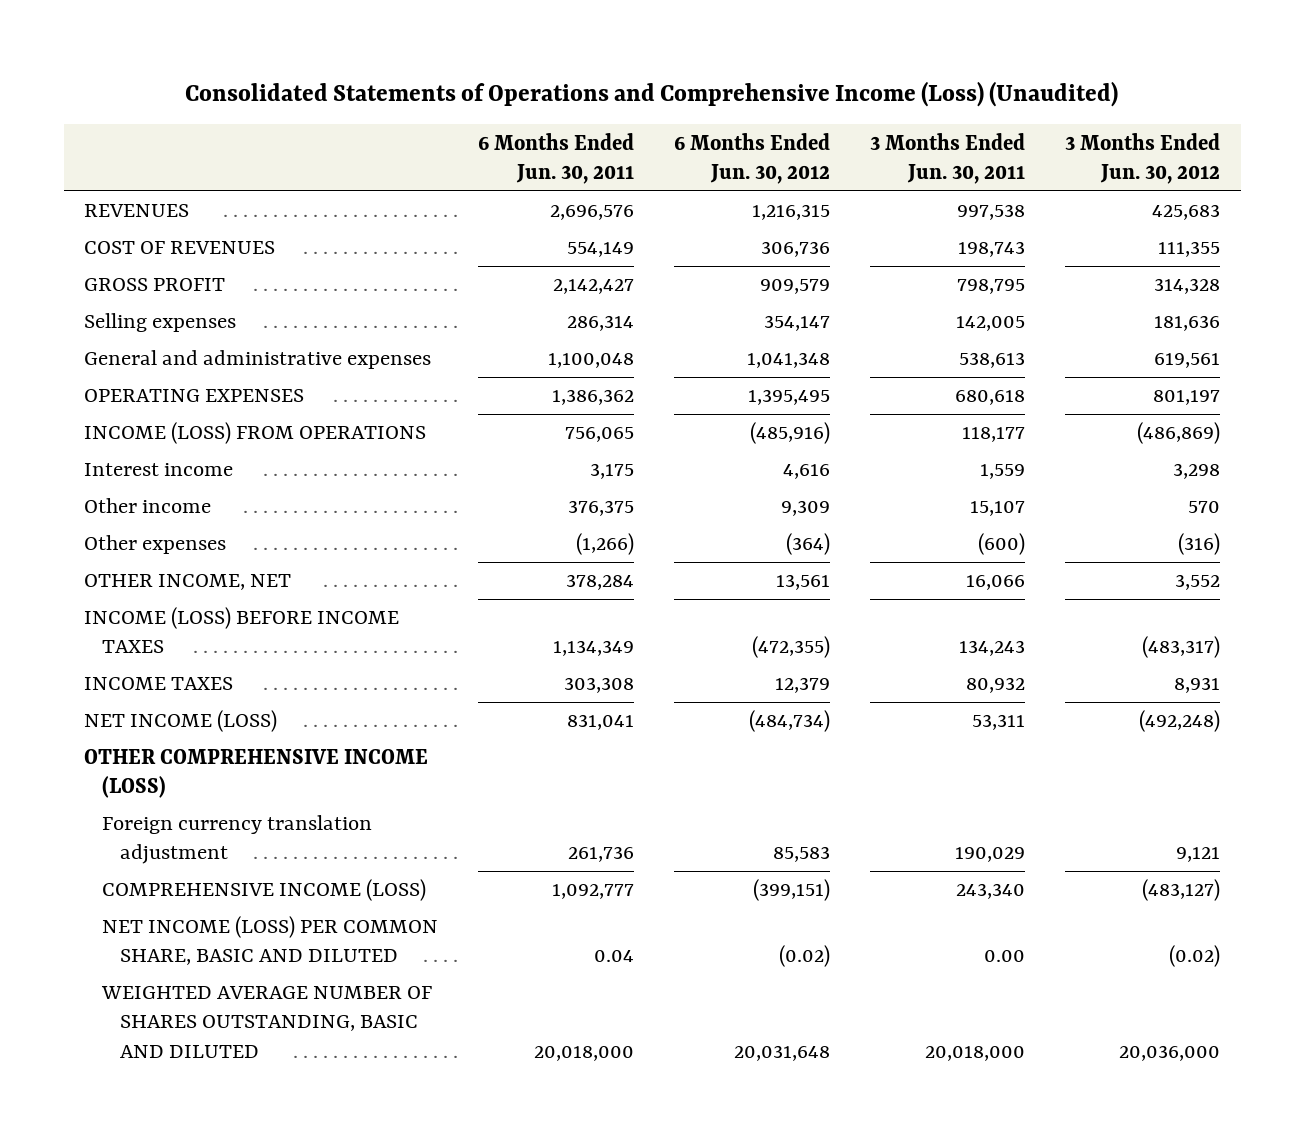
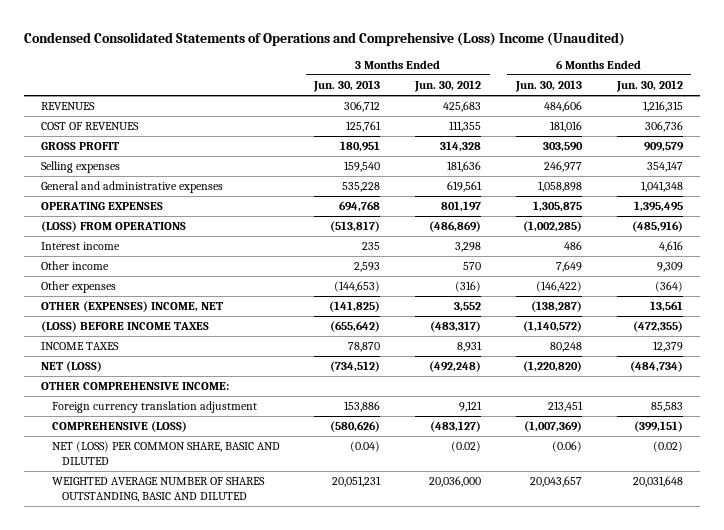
- Consolidated Statements of Operations and Comprehensive Income (Loss) (Unaudited)
+ Condensed Consolidated Statements of Operations and Comprehensive (Loss) Income (Unaudited)
- | 6 Months Ended Jun. 30, 2011 | 6 Months Ended Jun. 30, 2012 | 3 Months Ended Jun. 30, 2011 | 3 Months Ended Jun. 30, 2012
+ | 3 Months Ended Jun. 30, 2013 | 3 Months Ended Jun. 30, 2012 | 6 Months Ended Jun. 30, 2013 | 6 Months Ended Jun. 30, 2012
- INCOME (LOSS) FROM OPERATIONS | 756,065 | (485,916) | 118,177 | (486,869)
+ (LOSS) FROM OPERATIONS | (513,817) | (486,869) | (1,002,285) | (485,916)
- OTHER INCOME, NET | 378,284 | 13,561 | 16,066 | 3,552
- INCOME (LOSS) BEFORE INCOME TAXES | 1,134,349 | (472,355) | 134,243 | (483,317)
+ OTHER (EXPENSES) INCOME, NET | (141,825) | 3,552 | (138,287) | 13,561
+ (LOSS) BEFORE INCOME TAXES | (655,642) | (483,317) | (1,140,572) | (472,355)
- NET INCOME (LOSS) | 831,041 | (484,734) | 53,311 | (492,248)
- OTHER COMPREHENSIVE INCOME (LOSS)
+ NET (LOSS) | (734,512) | (492,248) | (1,220,820) | (484,734)
+ OTHER COMPREHENSIVE INCOME:
- COMPREHENSIVE INCOME (LOSS) | 1,092,777 | (399,151) | 243,340 | (483,127)
- NET INCOME (LOSS) PER COMMON SHARE, BASIC AND DILUTED | 0.04 | (0.02) | 0.00 | (0.02)
+ COMPREHENSIVE (LOSS) | (580,626) | (483,127) | (1,007,369) | (399,151)
+ NET (LOSS) PER COMMON SHARE, BASIC AND DILUTED | (0.04) | (0.02) | (0.06) | (0.02)

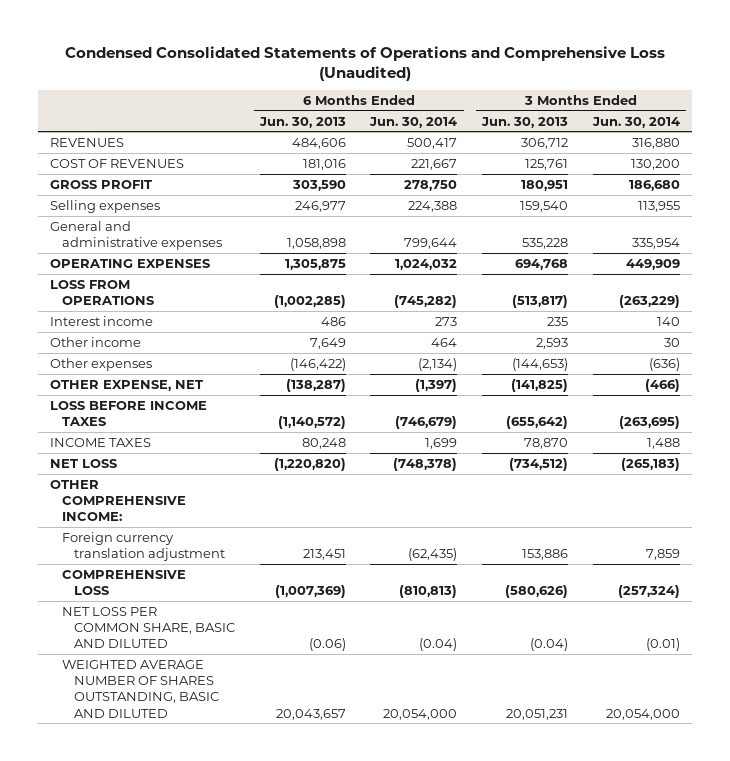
- Condensed Consolidated Statements of Operations and Comprehensive (Loss) Income (Unaudited)
+ Condensed Consolidated Statements of Operations and Comprehensive Loss (Unaudited)
- | 3 Months Ended Jun. 30, 2013 | 3 Months Ended Jun. 30, 2012 | 6 Months Ended Jun. 30, 2013 | 6 Months Ended Jun. 30, 2012
+ | 6 Months Ended Jun. 30, 2013 | 6 Months Ended Jun. 30, 2014 | 3 Months Ended Jun. 30, 2013 | 3 Months Ended Jun. 30, 2014
- (LOSS) FROM OPERATIONS | (513,817) | (486,869) | (1,002,285) | (485,916)
+ LOSS FROM OPERATIONS | (1,002,285) | (745,282) | (513,817) | (263,229)
- OTHER (EXPENSES) INCOME, NET | (141,825) | 3,552 | (138,287) | 13,561
- (LOSS) BEFORE INCOME TAXES | (655,642) | (483,317) | (1,140,572) | (472,355)
+ OTHER EXPENSE, NET | (138,287) | (1,397) | (141,825) | (466)
+ LOSS BEFORE INCOME TAXES | (1,140,572) | (746,679) | (655,642) | (263,695)
- NET (LOSS) | (734,512) | (492,248) | (1,220,820) | (484,734)
+ NET LOSS | (1,220,820) | (748,378) | (734,512) | (265,183)
- COMPREHENSIVE (LOSS) | (580,626) | (483,127) | (1,007,369) | (399,151)
- NET (LOSS) PER COMMON SHARE, BASIC AND DILUTED | (0.04) | (0.02) | (0.06) | (0.02)
+ COMPREHENSIVE LOSS | (1,007,369) | (810,813) | (580,626) | (257,324)
+ NET LOSS PER COMMON SHARE, BASIC AND DILUTED | (0.06) | (0.04) | (0.04) | (0.01)

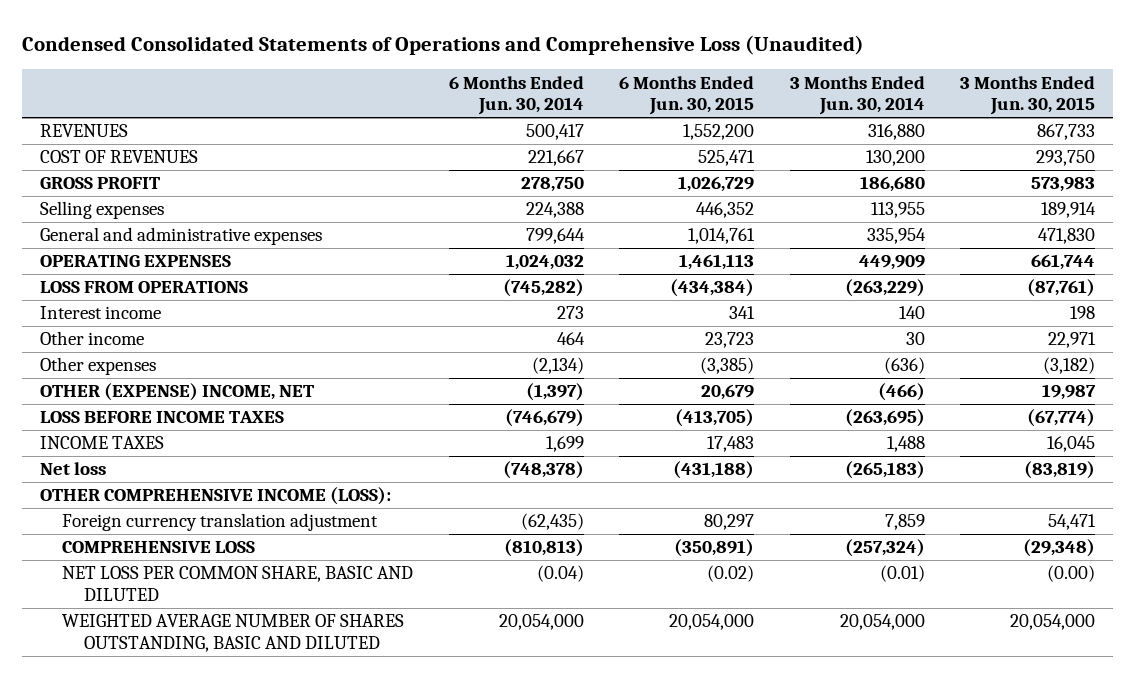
- | 6 Months Ended Jun. 30, 2013 | 6 Months Ended Jun. 30, 2014 | 3 Months Ended Jun. 30, 2013 | 3 Months Ended Jun. 30, 2014
+ | 6 Months Ended Jun. 30, 2014 | 6 Months Ended Jun. 30, 2015 | 3 Months Ended Jun. 30, 2014 | 3 Months Ended Jun. 30, 2015
- OTHER EXPENSE, NET | (138,287) | (1,397) | (141,825) | (466)
+ OTHER (EXPENSE) INCOME, NET | (1,397) | 20,679 | (466) | 19,987
- NET LOSS | (1,220,820) | (748,378) | (734,512) | (265,183)
- OTHER COMPREHENSIVE INCOME:
+ Net loss | (748,378) | (431,188) | (265,183) | (83,819)
+ OTHER COMPREHENSIVE INCOME (LOSS):

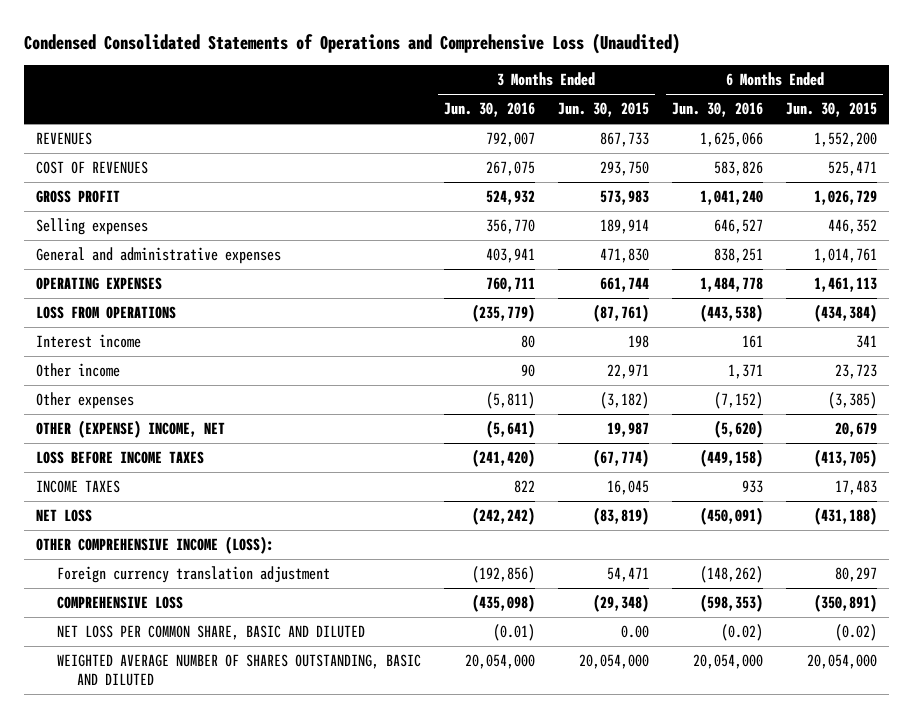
- | 6 Months Ended Jun. 30, 2014 | 6 Months Ended Jun. 30, 2015 | 3 Months Ended Jun. 30, 2014 | 3 Months Ended Jun. 30, 2015
+ | 3 Months Ended Jun. 30, 2016 | 3 Months Ended Jun. 30, 2015 | 6 Months Ended Jun. 30, 2016 | 6 Months Ended Jun. 30, 2015
- Net loss | (748,378) | (431,188) | (265,183) | (83,819)
+ NET LOSS | (242,242) | (83,819) | (450,091) | (431,188)
- NET LOSS PER COMMON SHARE, BASIC AND DILUTED | (0.04) | (0.02) | (0.01) | (0.00)
+ NET LOSS PER COMMON SHARE, BASIC AND DILUTED | (0.01) | 0.00 | (0.02) | (0.02)

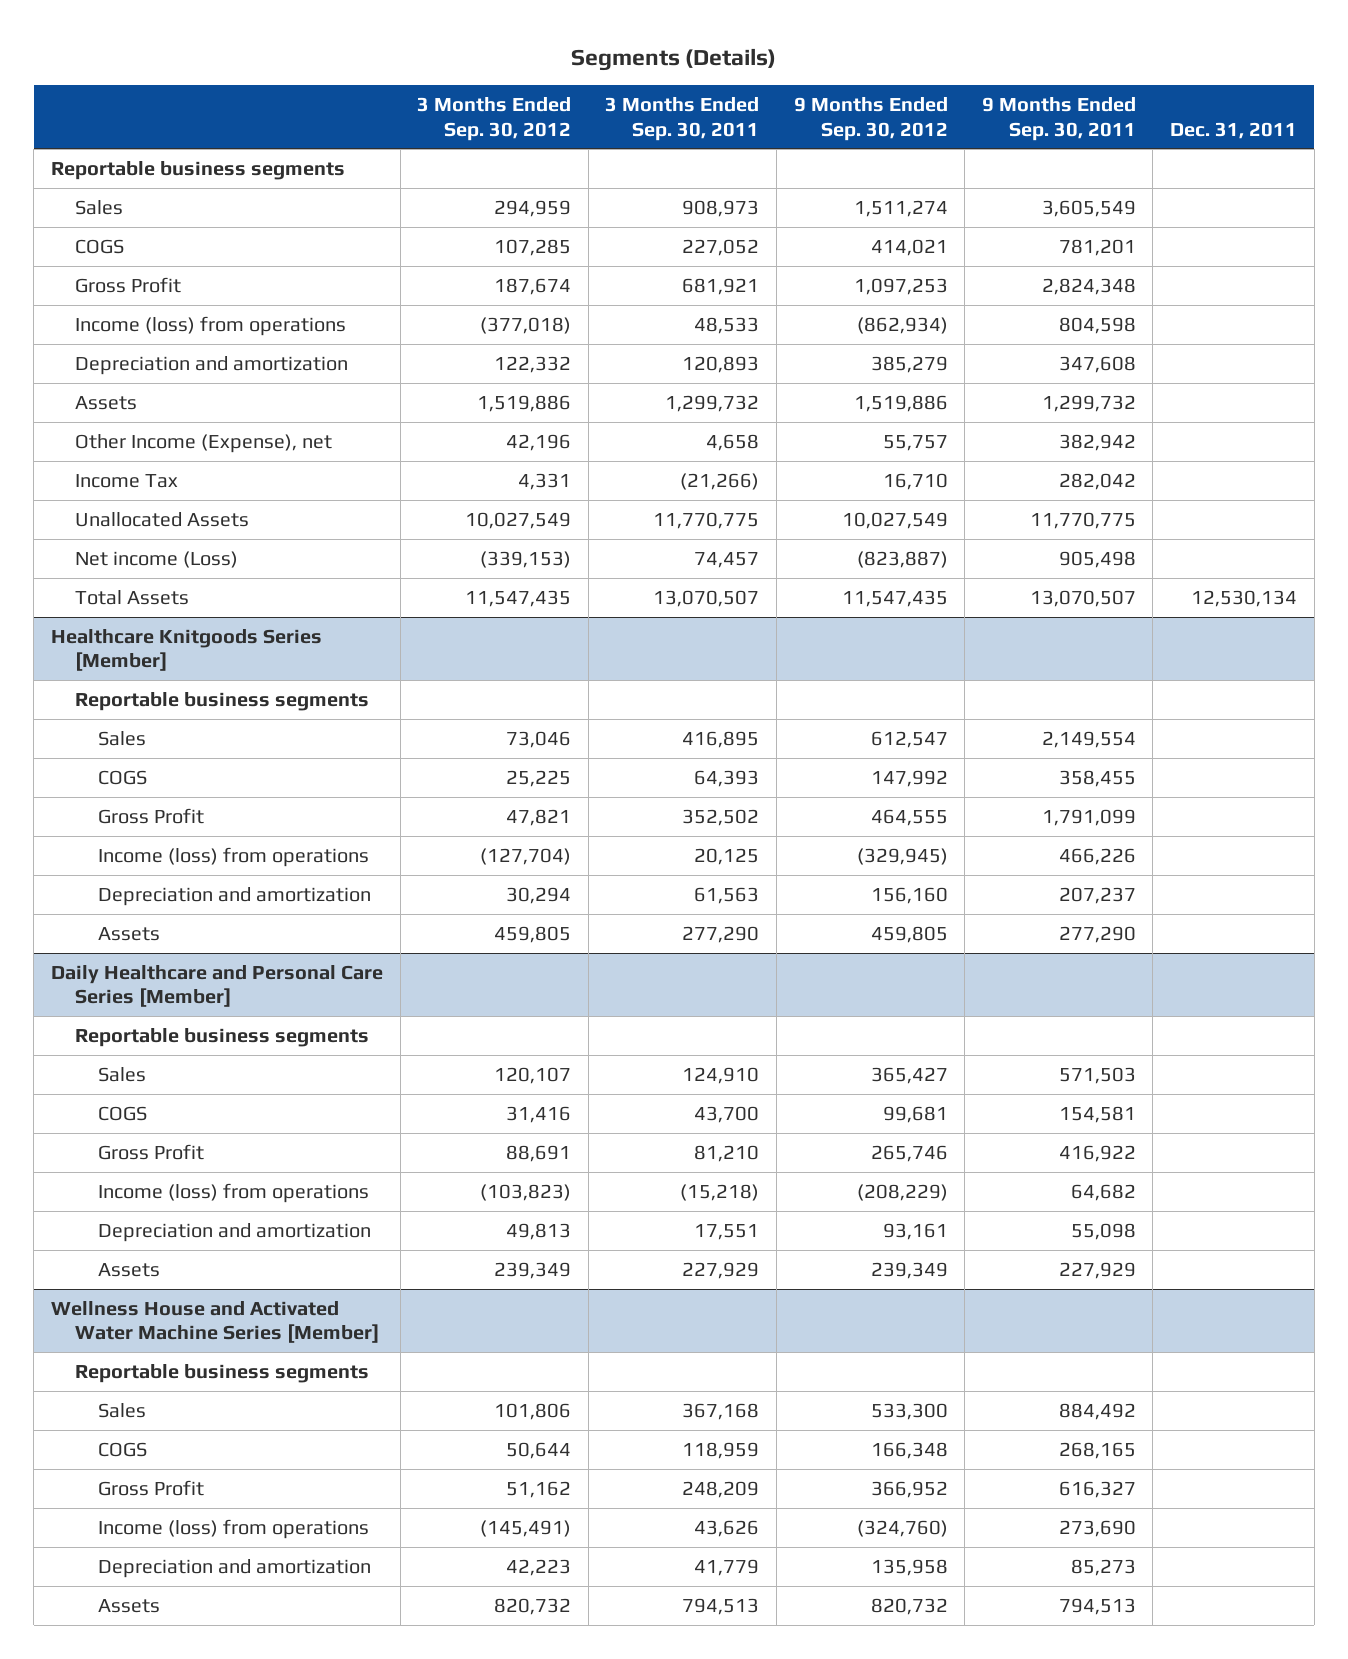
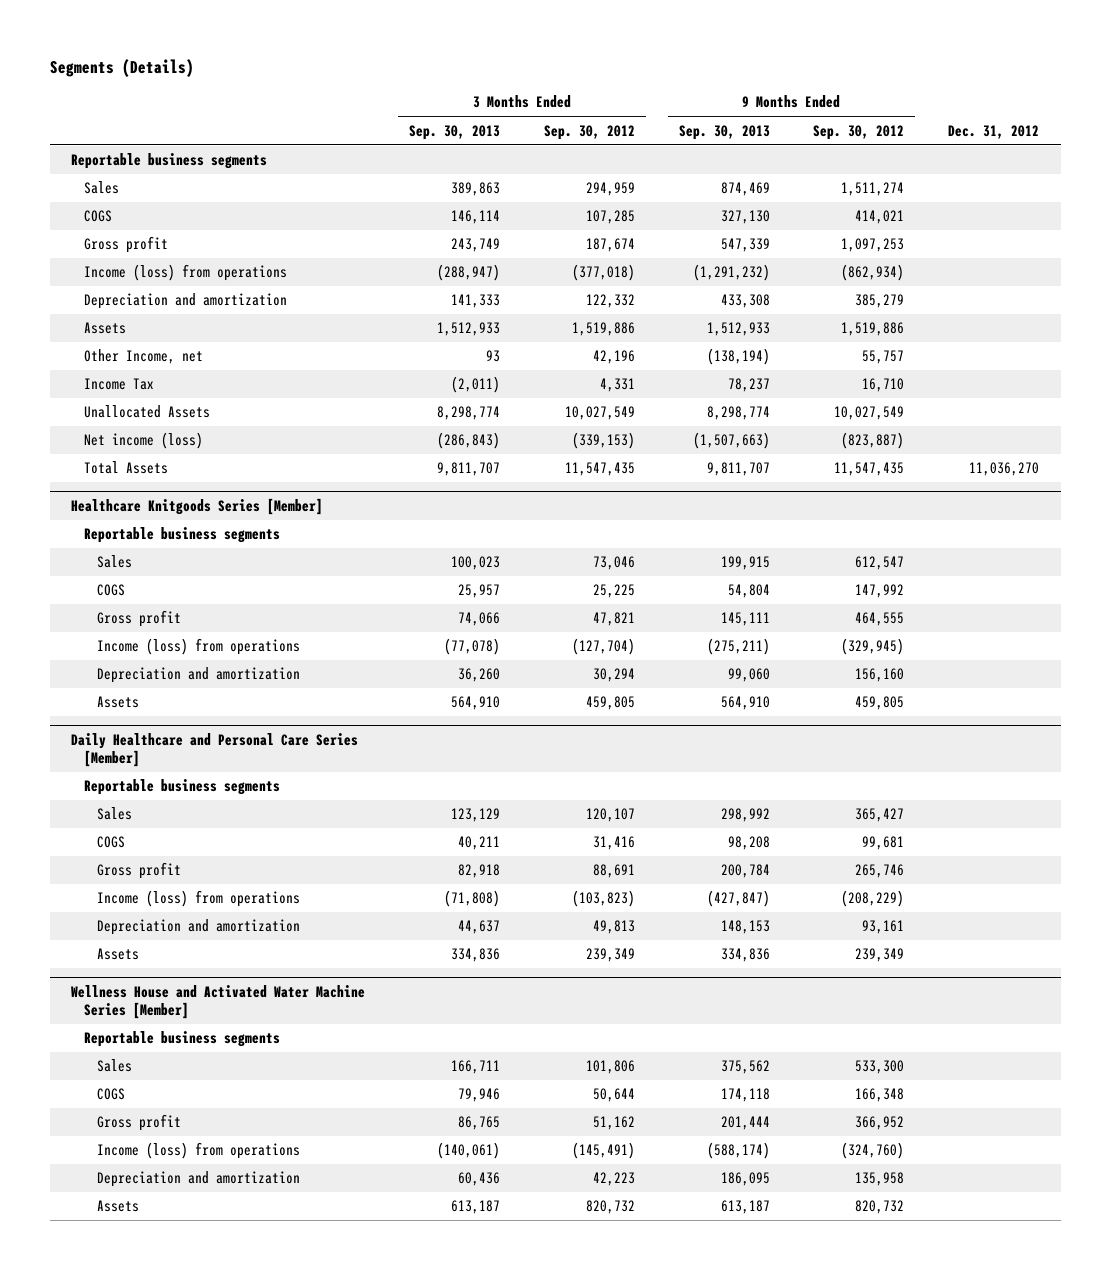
- | 3 Months Ended Sep. 30, 2012 | 3 Months Ended Sep. 30, 2011 | 9 Months Ended Sep. 30, 2012 | 9 Months Ended Sep. 30, 2011 | Dec. 31, 2011
+ | 3 Months Ended Sep. 30, 2013 | 3 Months Ended Sep. 30, 2012 | 9 Months Ended Sep. 30, 2013 | 9 Months Ended Sep. 30, 2012 | Dec. 31, 2012
- Gross Profit | 187,674 | 681,921 | 1,097,253 | 2,824,348 |
+ Gross profit | 243,749 | 187,674 | 547,339 | 1,097,253 |
- Other Income (Expense), net | 42,196 | 4,658 | 55,757 | 382,942 |
+ Other Income, net | 93 | 42,196 | (138,194) | 55,757 |
- Net income (Loss) | (339,153) | 74,457 | (823,887) | 905,498 |
+ Net income (loss) | (286,843) | (339,153) | (1,507,663) | (823,887) |
@ Healthcare Knitgoods Series [Member]
- Gross Profit | 47,821 | 352,502 | 464,555 | 1,791,099 |
+ Gross profit | 74,066 | 47,821 | 145,111 | 464,555 |
@ Daily Healthcare and Personal Care Series [Member]
- Gross Profit | 88,691 | 81,210 | 265,746 | 416,922 |
+ Gross profit | 82,918 | 88,691 | 200,784 | 265,746 |
@ Wellness House and Activated Water Machine Series [Member]
- Gross Profit | 51,162 | 248,209 | 366,952 | 616,327 |
+ Gross profit | 86,765 | 51,162 | 201,444 | 366,952 |

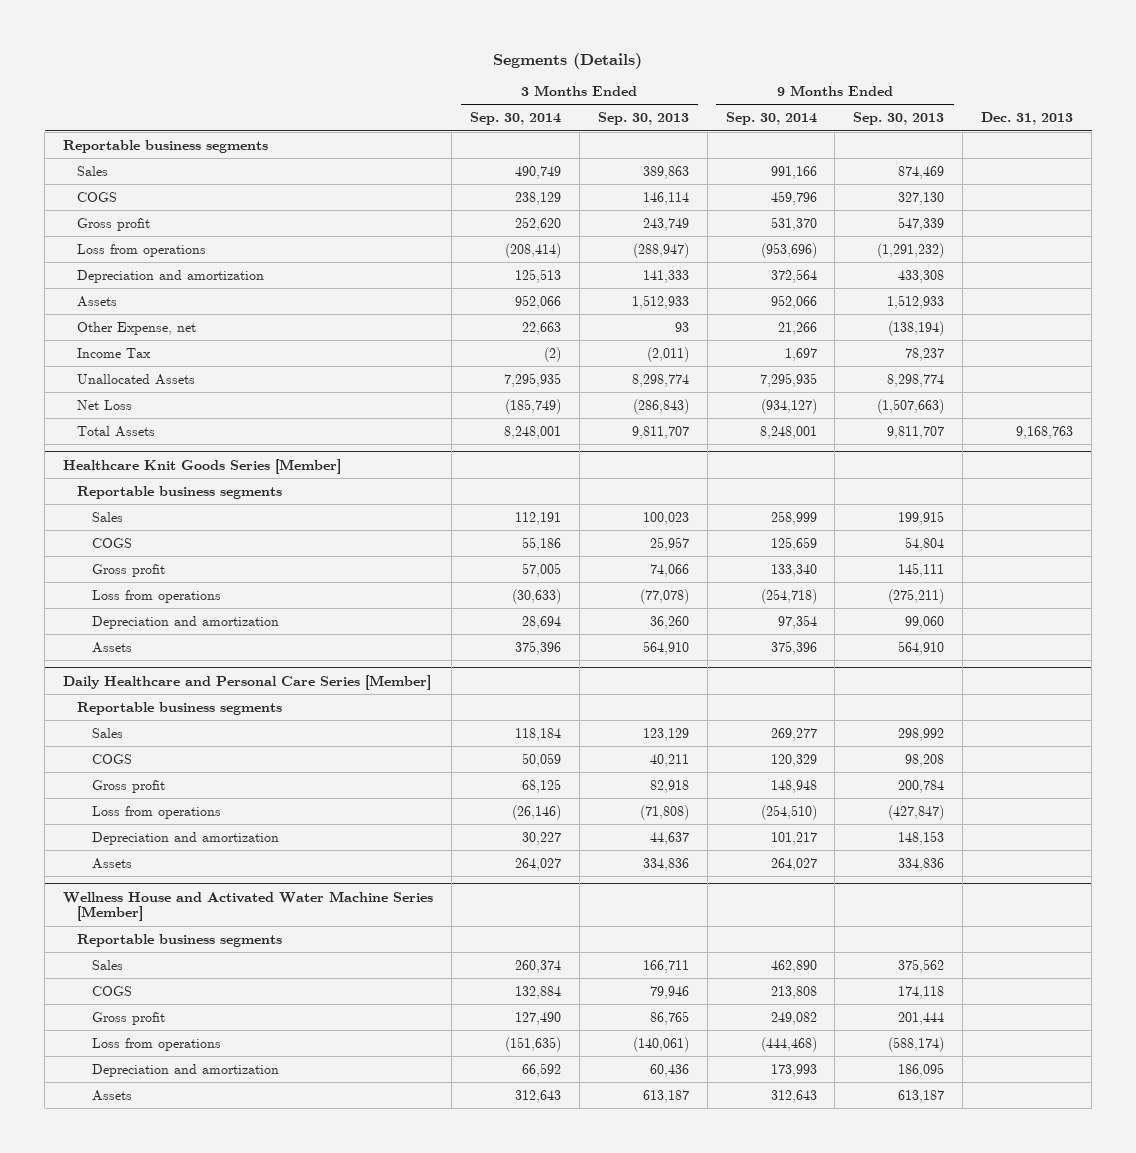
- | 3 Months Ended Sep. 30, 2013 | 3 Months Ended Sep. 30, 2012 | 9 Months Ended Sep. 30, 2013 | 9 Months Ended Sep. 30, 2012 | Dec. 31, 2012
+ | 3 Months Ended Sep. 30, 2014 | 3 Months Ended Sep. 30, 2013 | 9 Months Ended Sep. 30, 2014 | 9 Months Ended Sep. 30, 2013 | Dec. 31, 2013
- Income (loss) from operations | (288,947) | (377,018) | (1,291,232) | (862,934) |
+ Loss from operations | (208,414) | (288,947) | (953,696) | (1,291,232) |
- Other Income, net | 93 | 42,196 | (138,194) | 55,757 |
+ Other Expense, net | 22,663 | 93 | 21,266 | (138,194) |
- Net income (loss) | (286,843) | (339,153) | (1,507,663) | (823,887) |
+ Net Loss | (185,749) | (286,843) | (934,127) | (1,507,663) |
- Healthcare Knitgoods Series [Member]
+ Healthcare Knit Goods Series [Member]
- Income (loss) from operations | (77,078) | (127,704) | (275,211) | (329,945) |
+ Loss from operations | (30,633) | (77,078) | (254,718) | (275,211) |
@ Daily Healthcare and Personal Care Series [Member]
- Income (loss) from operations | (71,808) | (103,823) | (427,847) | (208,229) |
+ Loss from operations | (26,146) | (71,808) | (254,510) | (427,847) |
@ Wellness House and Activated Water Machine Series [Member]
- Income (loss) from operations | (140,061) | (145,491) | (588,174) | (324,760) |
+ Loss from operations | (151,635) | (140,061) | (444,468) | (588,174) |

